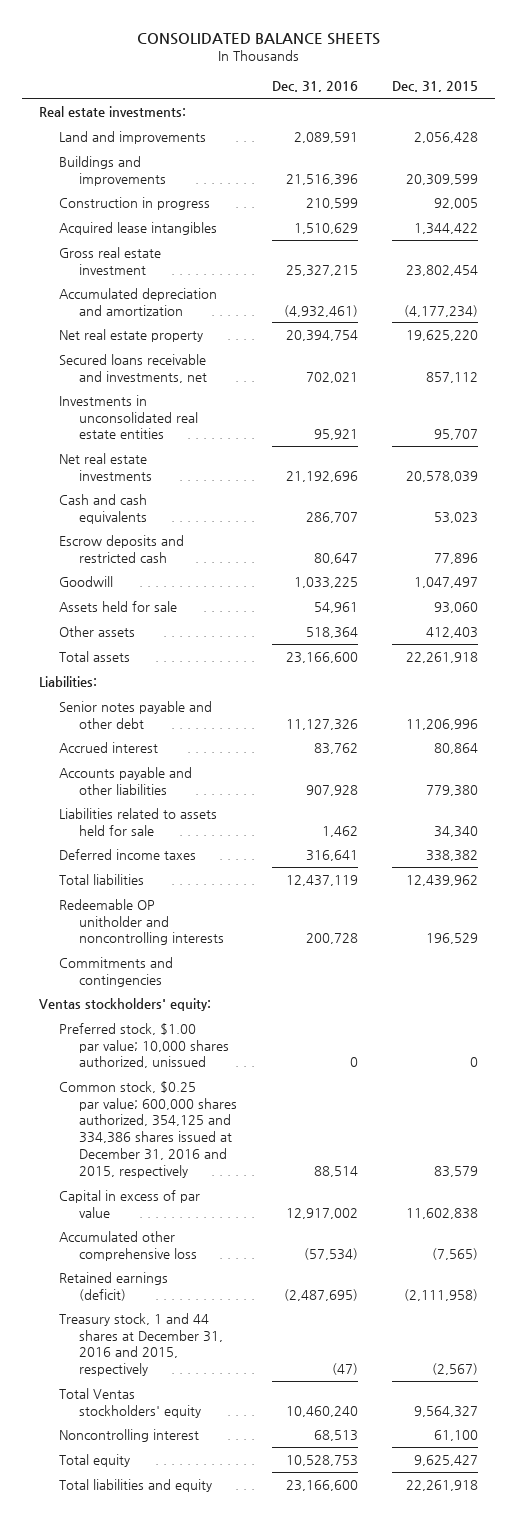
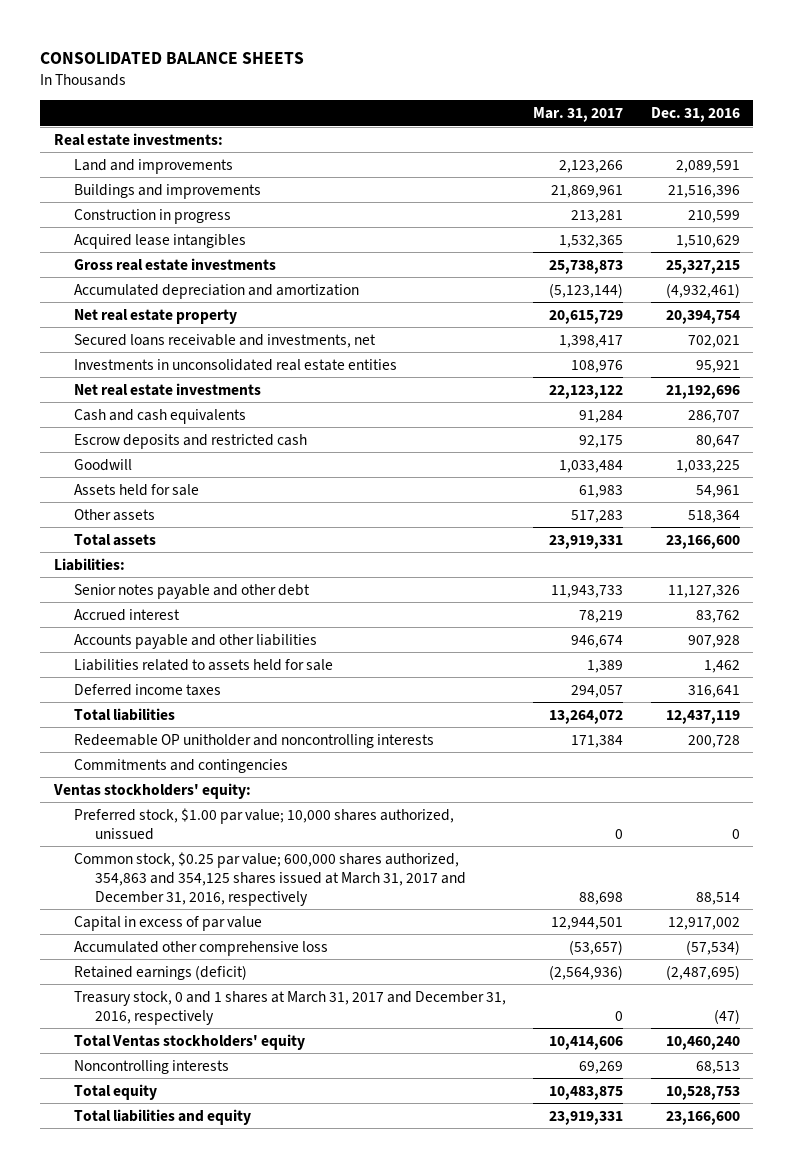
- | Dec. 31, 2016 | Dec. 31, 2015
+ | Mar. 31, 2017 | Dec. 31, 2016
- Gross real estate investment | 25,327,215 | 23,802,454
+ Gross real estate investments | 25,738,873 | 25,327,215
- Common stock, $0.25 par value; 600,000 shares authorized, 354,125 and 334,386 shares issued at December 31, 2016 and 2015, respectively | 88,514 | 83,579
+ Common stock, $0.25 par value; 600,000 shares authorized, 354,863 and 354,125 shares issued at March 31, 2017 and December 31, 2016, respectively | 88,698 | 88,514
- Treasury stock, 1 and 44 shares at December 31, 2016 and 2015, respectively | (47) | (2,567)
+ Treasury stock, 0 and 1 shares at March 31, 2017 and December 31, 2016, respectively | 0 | (47)
- Noncontrolling interest | 68,513 | 61,100
+ Noncontrolling interests | 69,269 | 68,513

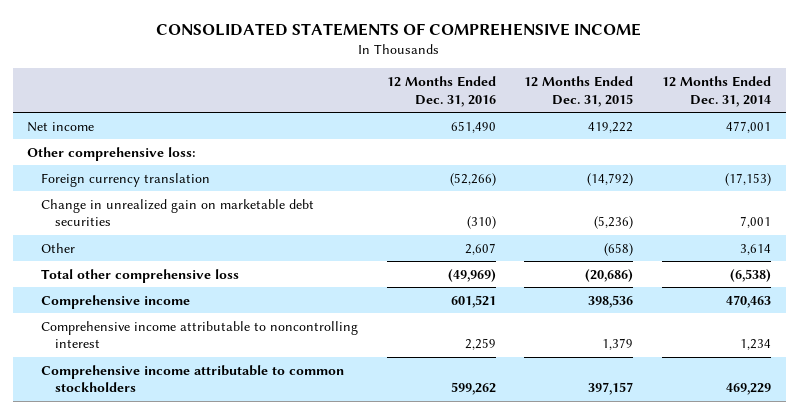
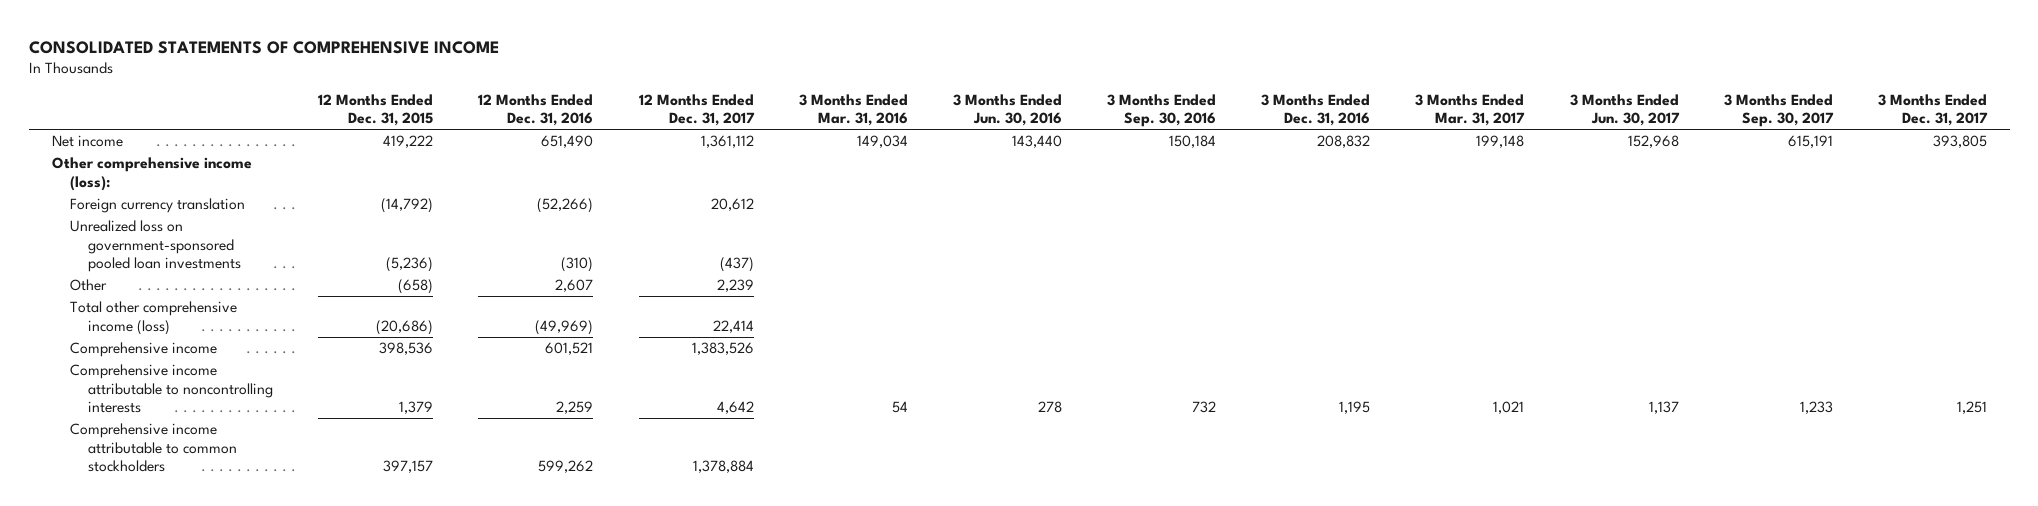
- | 12 Months Ended Dec. 31, 2016 | 12 Months Ended Dec. 31, 2015 | 12 Months Ended Dec. 31, 2014
+ | 12 Months Ended Dec. 31, 2015 | 12 Months Ended Dec. 31, 2016 | 12 Months Ended Dec. 31, 2017 | 3 Months Ended Mar. 31, 2016 | 3 Months Ended Jun. 30, 2016 | 3 Months Ended Sep. 30, 2016 | 3 Months Ended Dec. 31, 2016 | 3 Months Ended Mar. 31, 2017 | 3 Months Ended Jun. 30, 2017 | 3 Months Ended Sep. 30, 2017 | 3 Months Ended Dec. 31, 2017
- Other comprehensive loss:
+ Other comprehensive income (loss):
- Change in unrealized gain on marketable debt securities | (310) | (5,236) | 7,001
+ Unrealized loss on government-sponsored pooled loan investments | (5,236) | (310) | (437) | | | | | | | |
- Total other comprehensive loss | (49,969) | (20,686) | (6,538)
+ Total other comprehensive income (loss) | (20,686) | (49,969) | 22,414 | | | | | | | |
- Comprehensive income attributable to noncontrolling interest | 2,259 | 1,379 | 1,234
+ Comprehensive income attributable to noncontrolling interests | 1,379 | 2,259 | 4,642 | 54 | 278 | 732 | 1,195 | 1,021 | 1,137 | 1,233 | 1,251

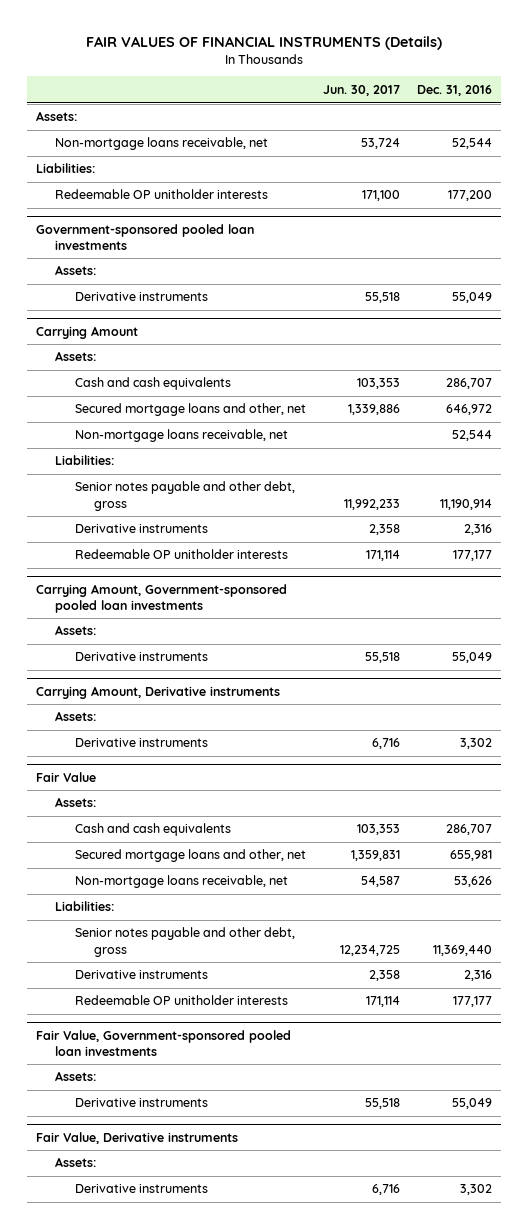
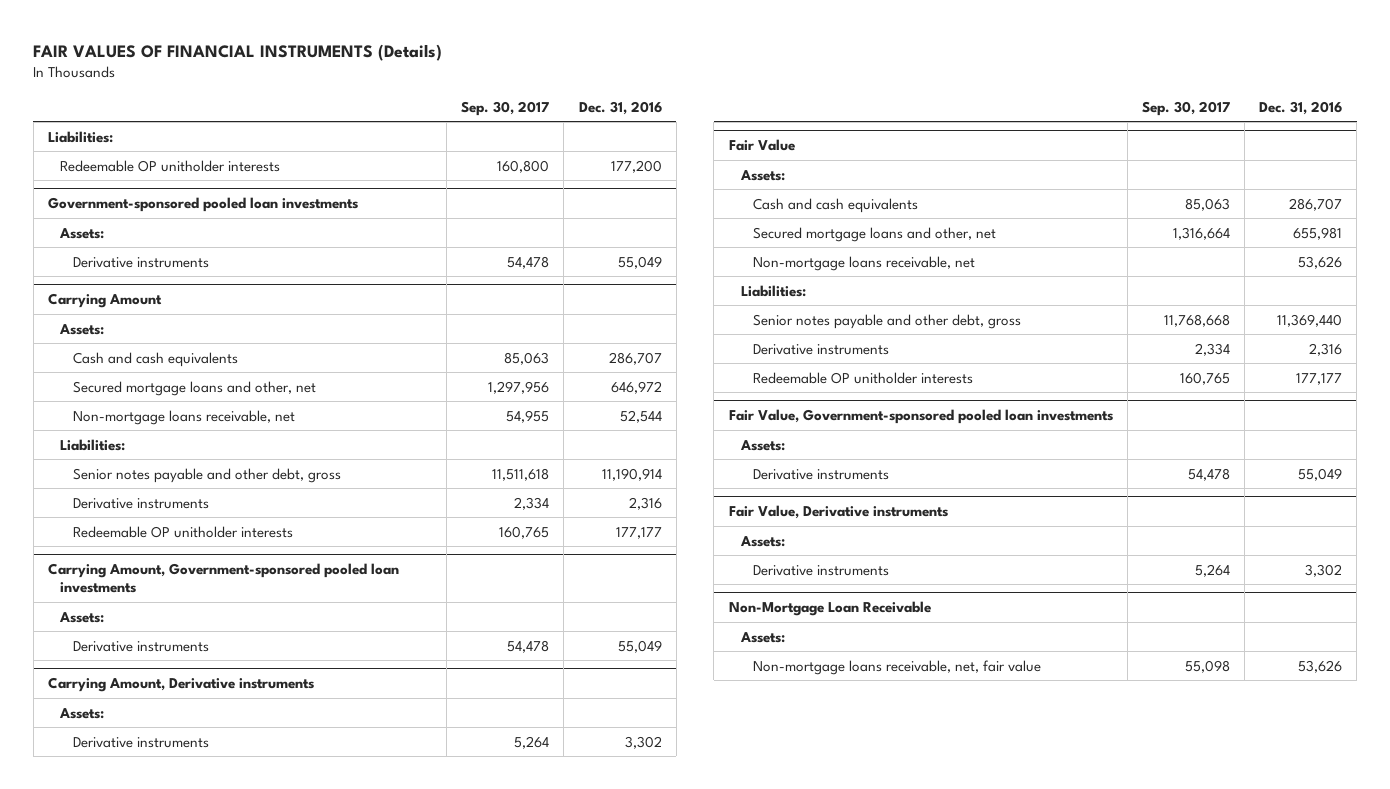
- | Jun. 30, 2017 | Dec. 31, 2016
+ | Sep. 30, 2017 | Dec. 31, 2016
- Assets:
- Non-mortgage loans receivable, net | 53,724 | 52,544
+ Non-Mortgage Loan Receivable
+ Assets:
+ Non-mortgage loans receivable, net, fair value | 55,098 | 53,626

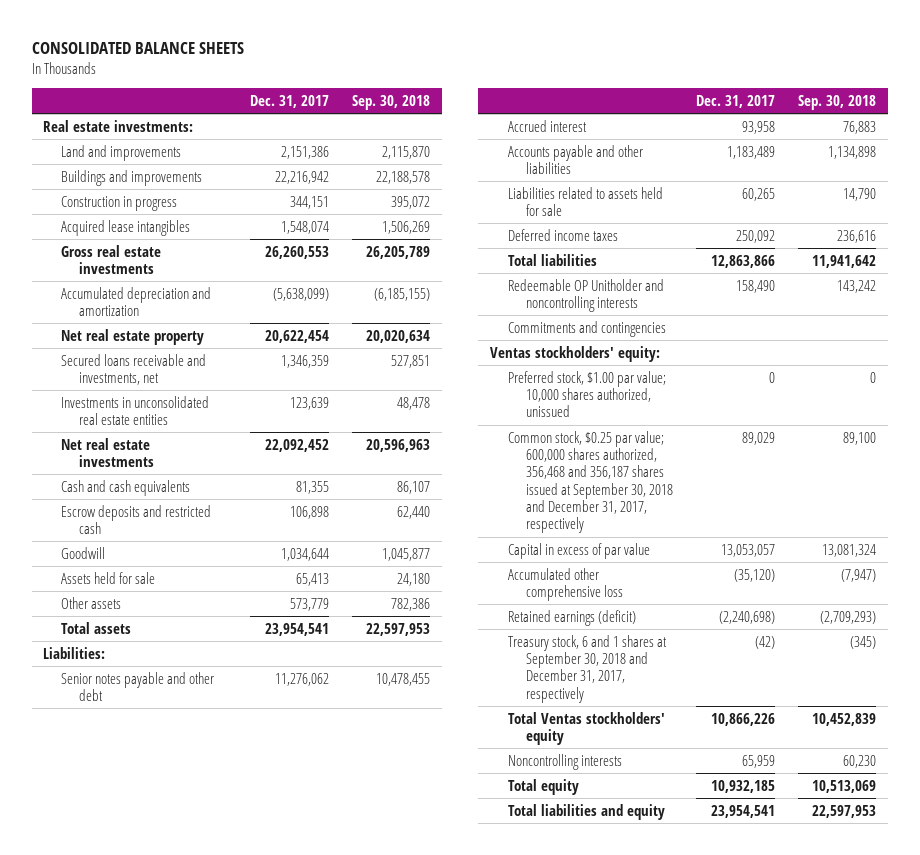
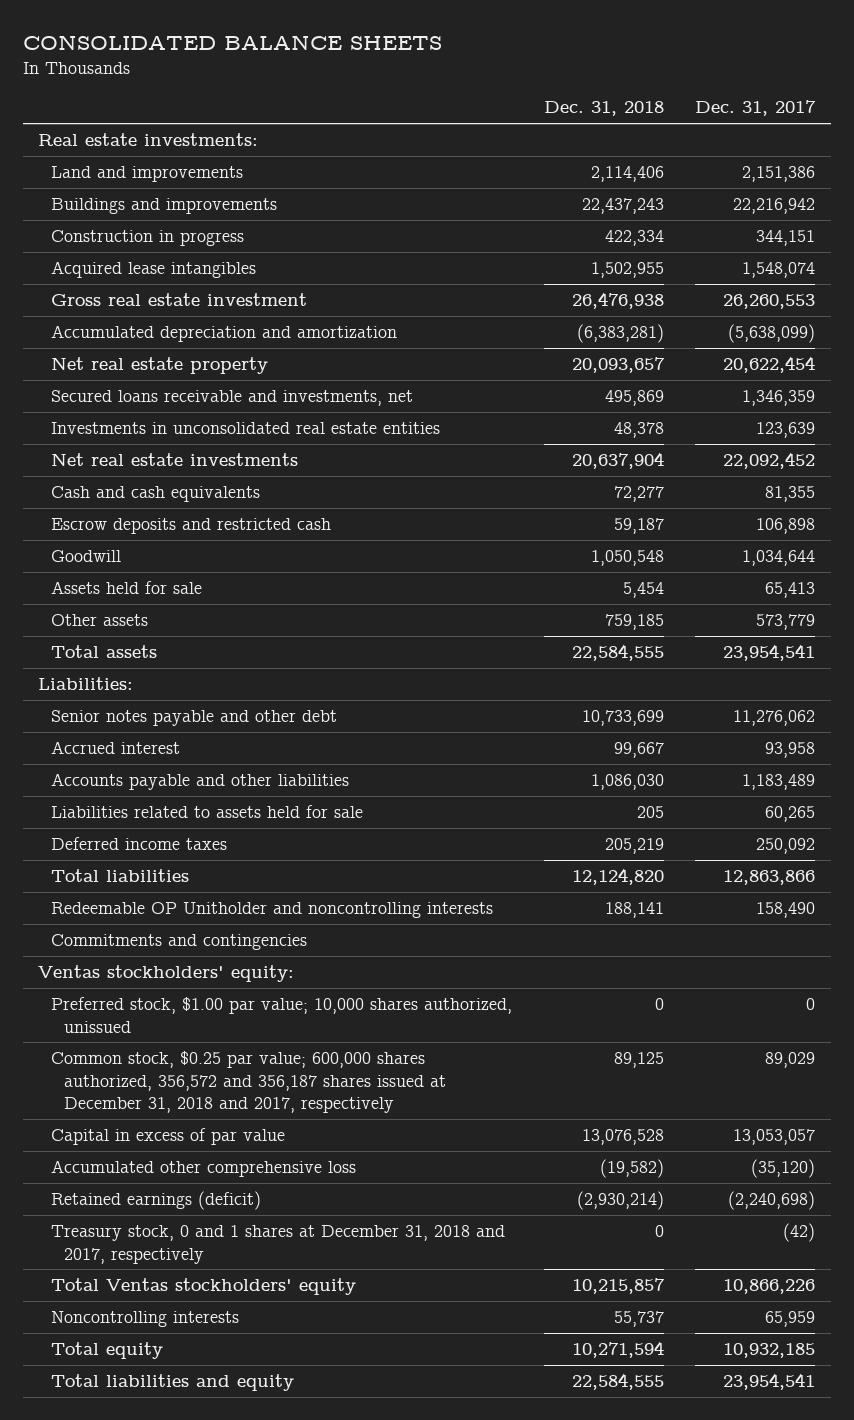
- | Dec. 31, 2017 | Sep. 30, 2018
+ | Dec. 31, 2018 | Dec. 31, 2017
- Gross real estate investments | 26,260,553 | 26,205,789
+ Gross real estate investment | 26,476,938 | 26,260,553
- Common stock, $0.25 par value; 600,000 shares authorized, 356,468 and 356,187 shares issued at September 30, 2018 and December 31, 2017, respectively | 89,029 | 89,100
+ Common stock, $0.25 par value; 600,000 shares authorized, 356,572 and 356,187 shares issued at December 31, 2018 and 2017, respectively | 89,125 | 89,029
- Treasury stock, 6 and 1 shares at September 30, 2018 and December 31, 2017, respectively | (42) | (345)
+ Treasury stock, 0 and 1 shares at December 31, 2018 and 2017, respectively | 0 | (42)

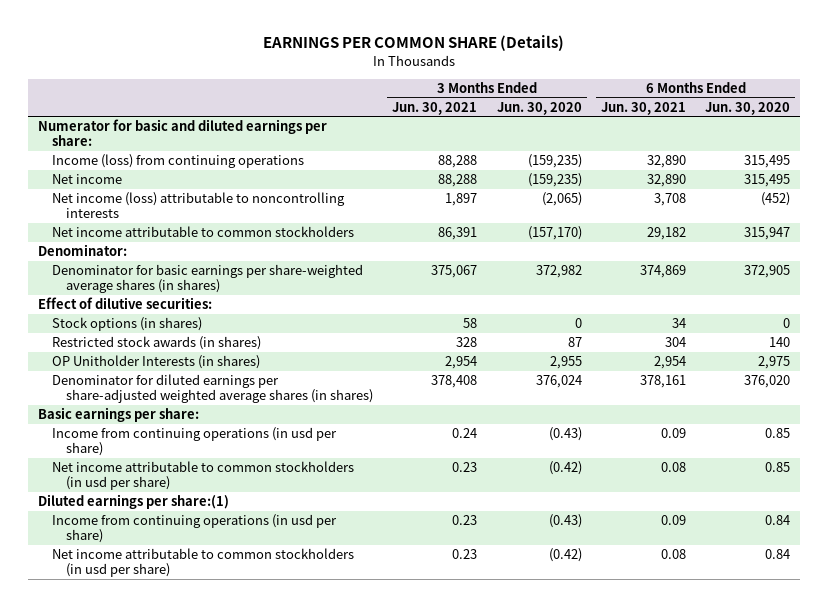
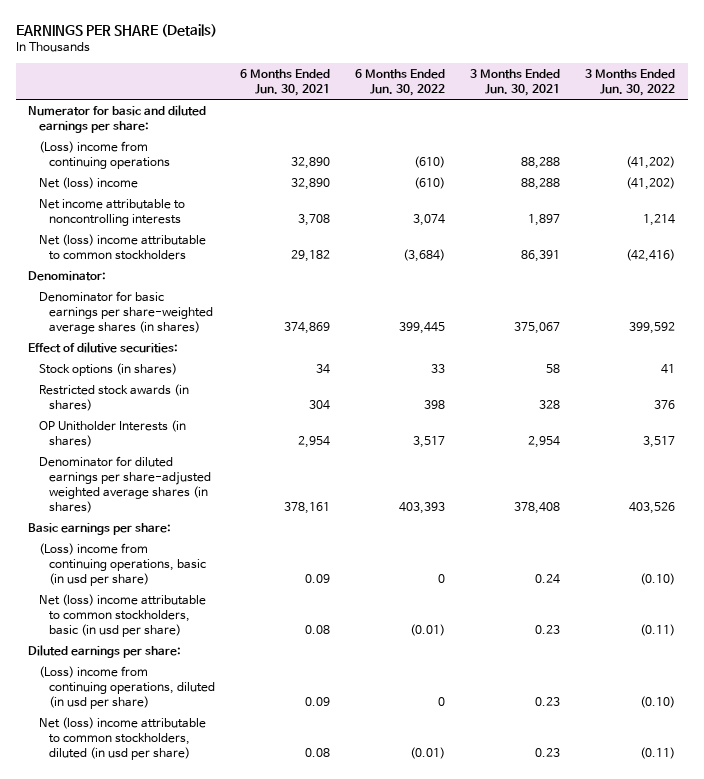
- EARNINGS PER COMMON SHARE (Details)
+ EARNINGS PER SHARE (Details)
- | 3 Months Ended Jun. 30, 2021 | 3 Months Ended Jun. 30, 2020 | 6 Months Ended Jun. 30, 2021 | 6 Months Ended Jun. 30, 2020
+ | 6 Months Ended Jun. 30, 2021 | 6 Months Ended Jun. 30, 2022 | 3 Months Ended Jun. 30, 2021 | 3 Months Ended Jun. 30, 2022
- Income (loss) from continuing operations | 88,288 | (159,235) | 32,890 | 315,495
- Net income | 88,288 | (159,235) | 32,890 | 315,495
- Net income (loss) attributable to noncontrolling interests | 1,897 | (2,065) | 3,708 | (452)
- Net income attributable to common stockholders | 86,391 | (157,170) | 29,182 | 315,947
+ (Loss) income from continuing operations | 32,890 | (610) | 88,288 | (41,202)
+ Net (loss) income | 32,890 | (610) | 88,288 | (41,202)
+ Net income attributable to noncontrolling interests | 3,708 | 3,074 | 1,897 | 1,214
+ Net (loss) income attributable to common stockholders | 29,182 | (3,684) | 86,391 | (42,416)
- Income from continuing operations (in usd per share) | 0.24 | (0.43) | 0.09 | 0.85
- Net income attributable to common stockholders (in usd per share) | 0.23 | (0.42) | 0.08 | 0.85
- Diluted earnings per share:(1)
- Income from continuing operations (in usd per share) | 0.23 | (0.43) | 0.09 | 0.84
- Net income attributable to common stockholders (in usd per share) | 0.23 | (0.42) | 0.08 | 0.84
+ (Loss) income from continuing operations, basic (in usd per share) | 0.09 | 0 | 0.24 | (0.10)
+ Net (loss) income attributable to common stockholders, basic (in usd per share) | 0.08 | (0.01) | 0.23 | (0.11)
+ Diluted earnings per share:
+ (Loss) income from continuing operations, diluted (in usd per share) | 0.09 | 0 | 0.23 | (0.10)
+ Net (loss) income attributable to common stockholders, diluted (in usd per share) | 0.08 | (0.01) | 0.23 | (0.11)

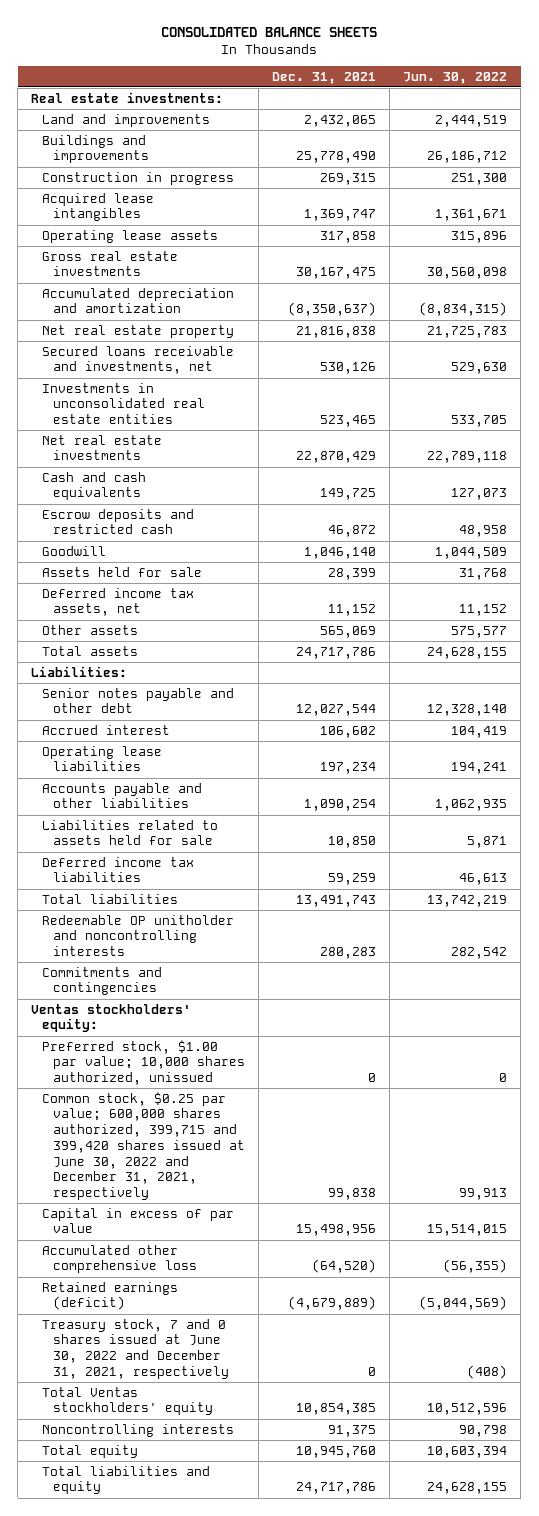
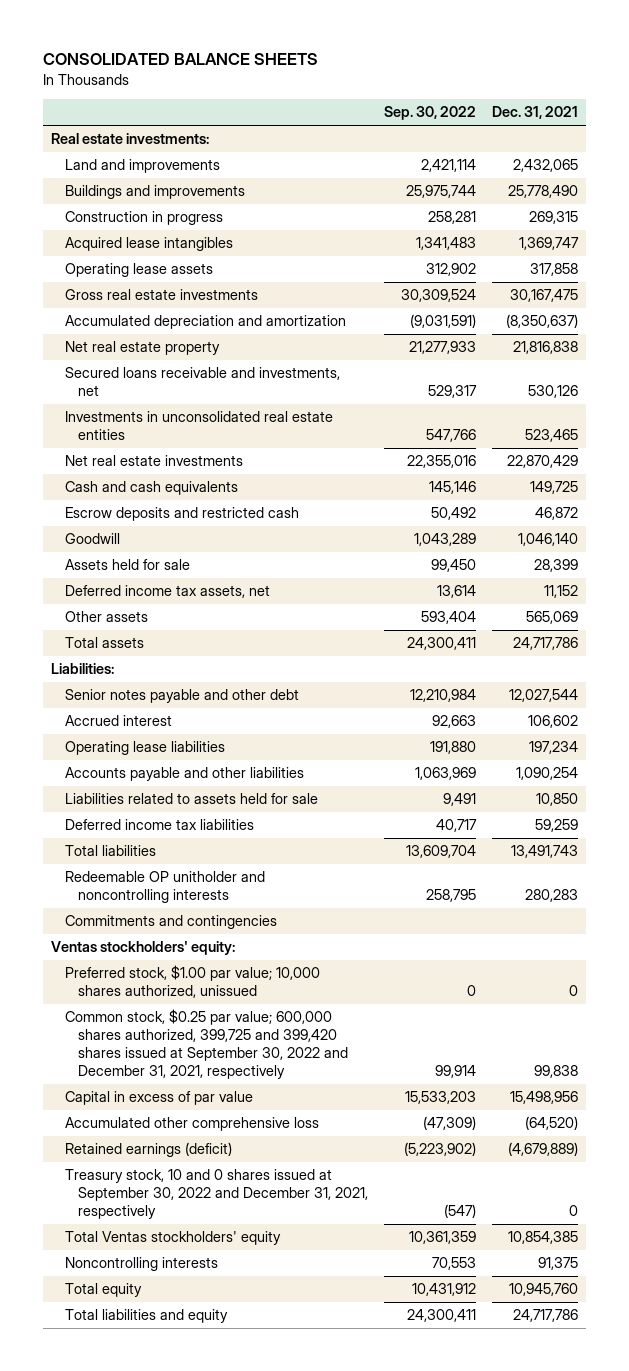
- | Dec. 31, 2021 | Jun. 30, 2022
+ | Sep. 30, 2022 | Dec. 31, 2021
- Common stock, $0.25 par value; 600,000 shares authorized, 399,715 and 399,420 shares issued at June 30, 2022 and December 31, 2021, respectively | 99,838 | 99,913
+ Common stock, $0.25 par value; 600,000 shares authorized, 399,725 and 399,420 shares issued at September 30, 2022 and December 31, 2021, respectively | 99,914 | 99,838
- Treasury stock, 7 and 0 shares issued at June 30, 2022 and December 31, 2021, respectively | 0 | (408)
+ Treasury stock, 10 and 0 shares issued at September 30, 2022 and December 31, 2021, respectively | (547) | 0

